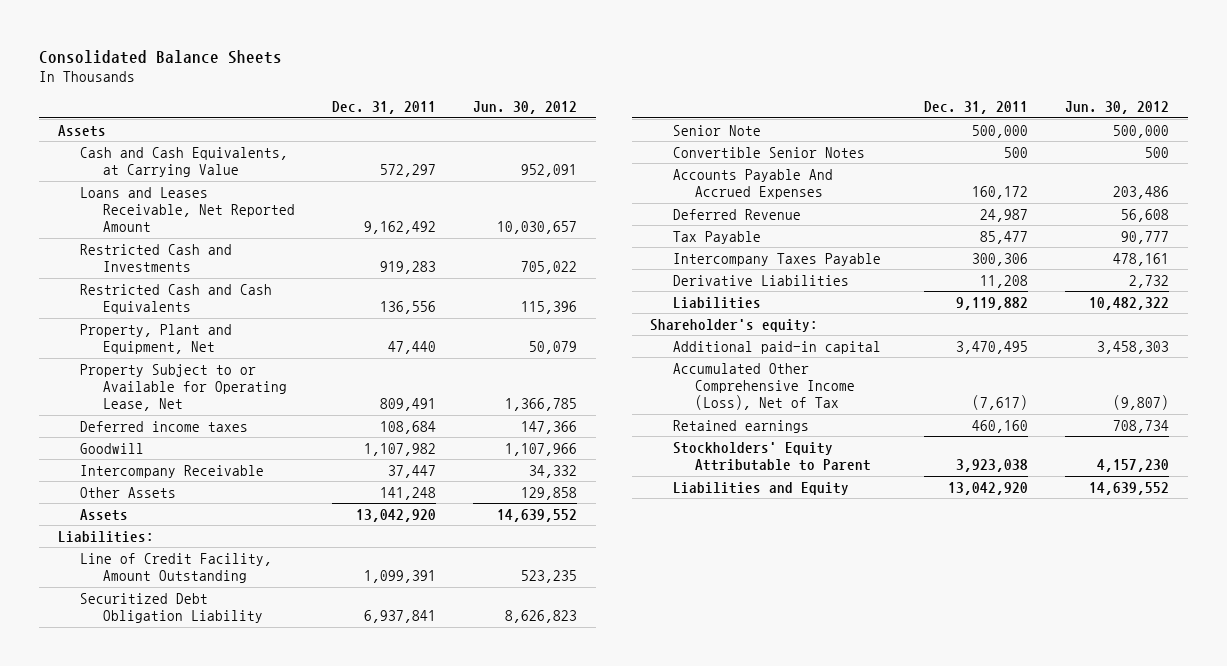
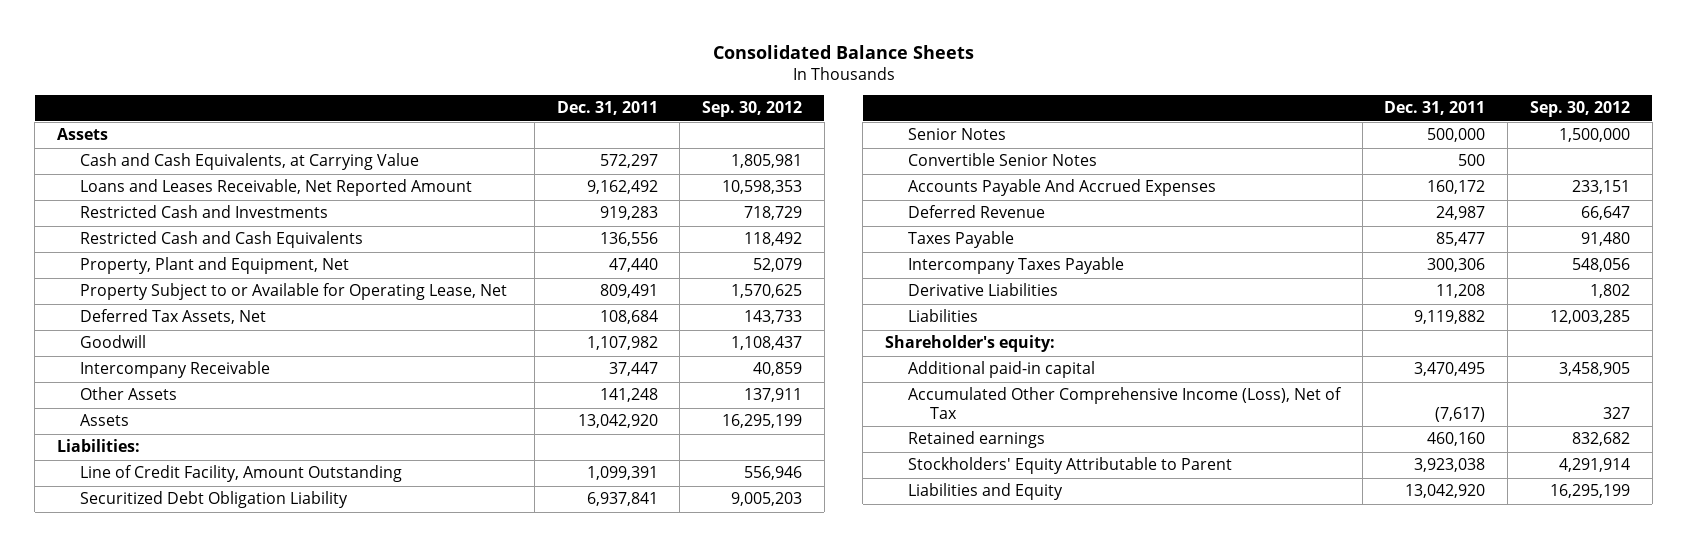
- | Dec. 31, 2011 | Jun. 30, 2012
+ | Dec. 31, 2011 | Sep. 30, 2012
- Deferred income taxes | 108,684 | 147,366
+ Deferred Tax Assets, Net | 108,684 | 143,733
- Senior Note | 500,000 | 500,000
+ Senior Notes | 500,000 | 1,500,000
- Tax Payable | 85,477 | 90,777
+ Taxes Payable | 85,477 | 91,480

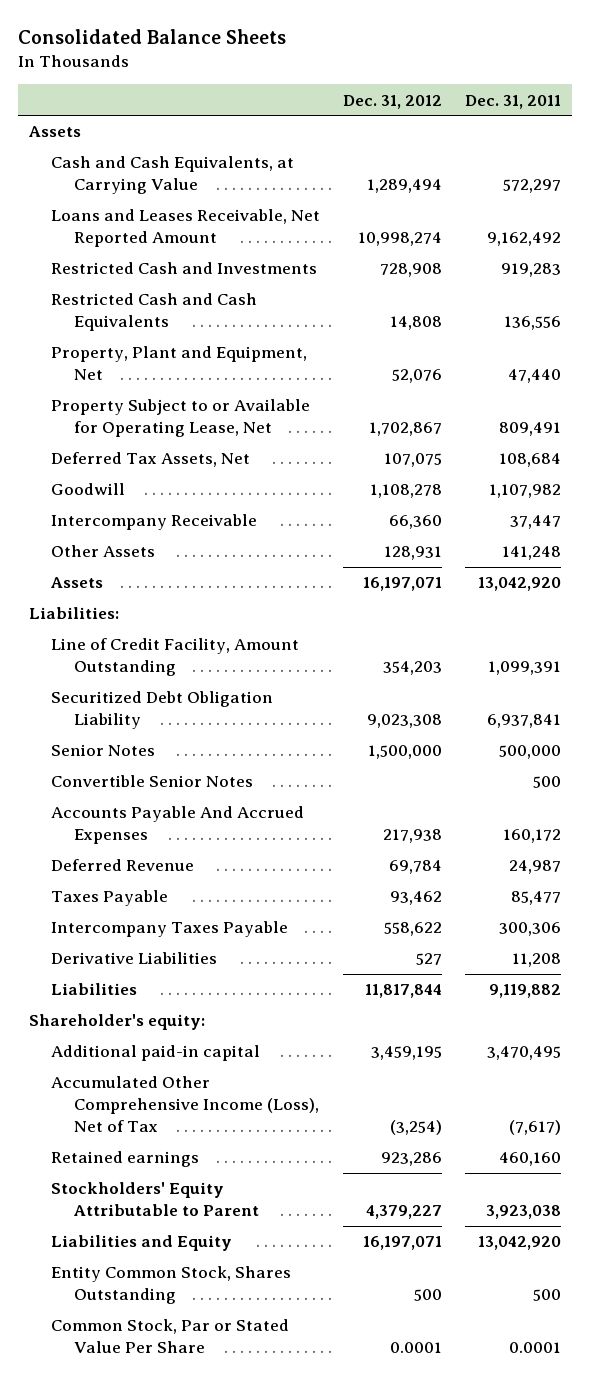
- | Dec. 31, 2011 | Sep. 30, 2012
+ | Dec. 31, 2012 | Dec. 31, 2011
+ Entity Common Stock, Shares Outstanding | 500 | 500
+ Common Stock, Par or Stated Value Per Share | 0.0001 | 0.0001

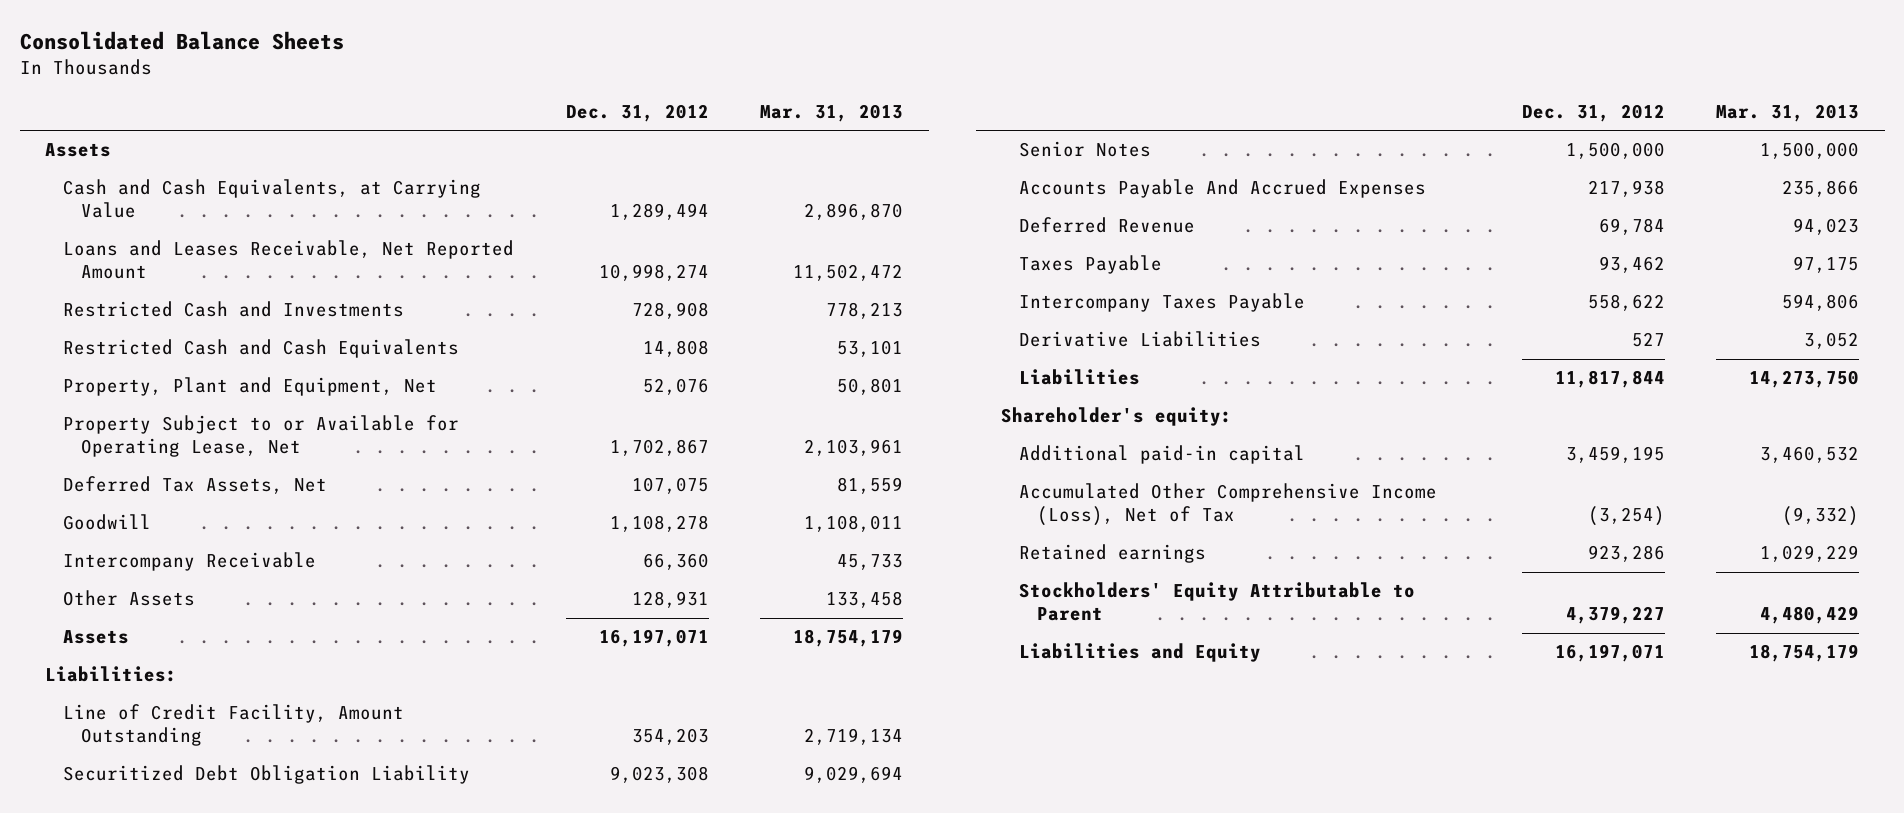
- | Dec. 31, 2012 | Dec. 31, 2011
+ | Dec. 31, 2012 | Mar. 31, 2013
- Convertible Senior Notes | | 500
- Entity Common Stock, Shares Outstanding | 500 | 500
- Common Stock, Par or Stated Value Per Share | 0.0001 | 0.0001

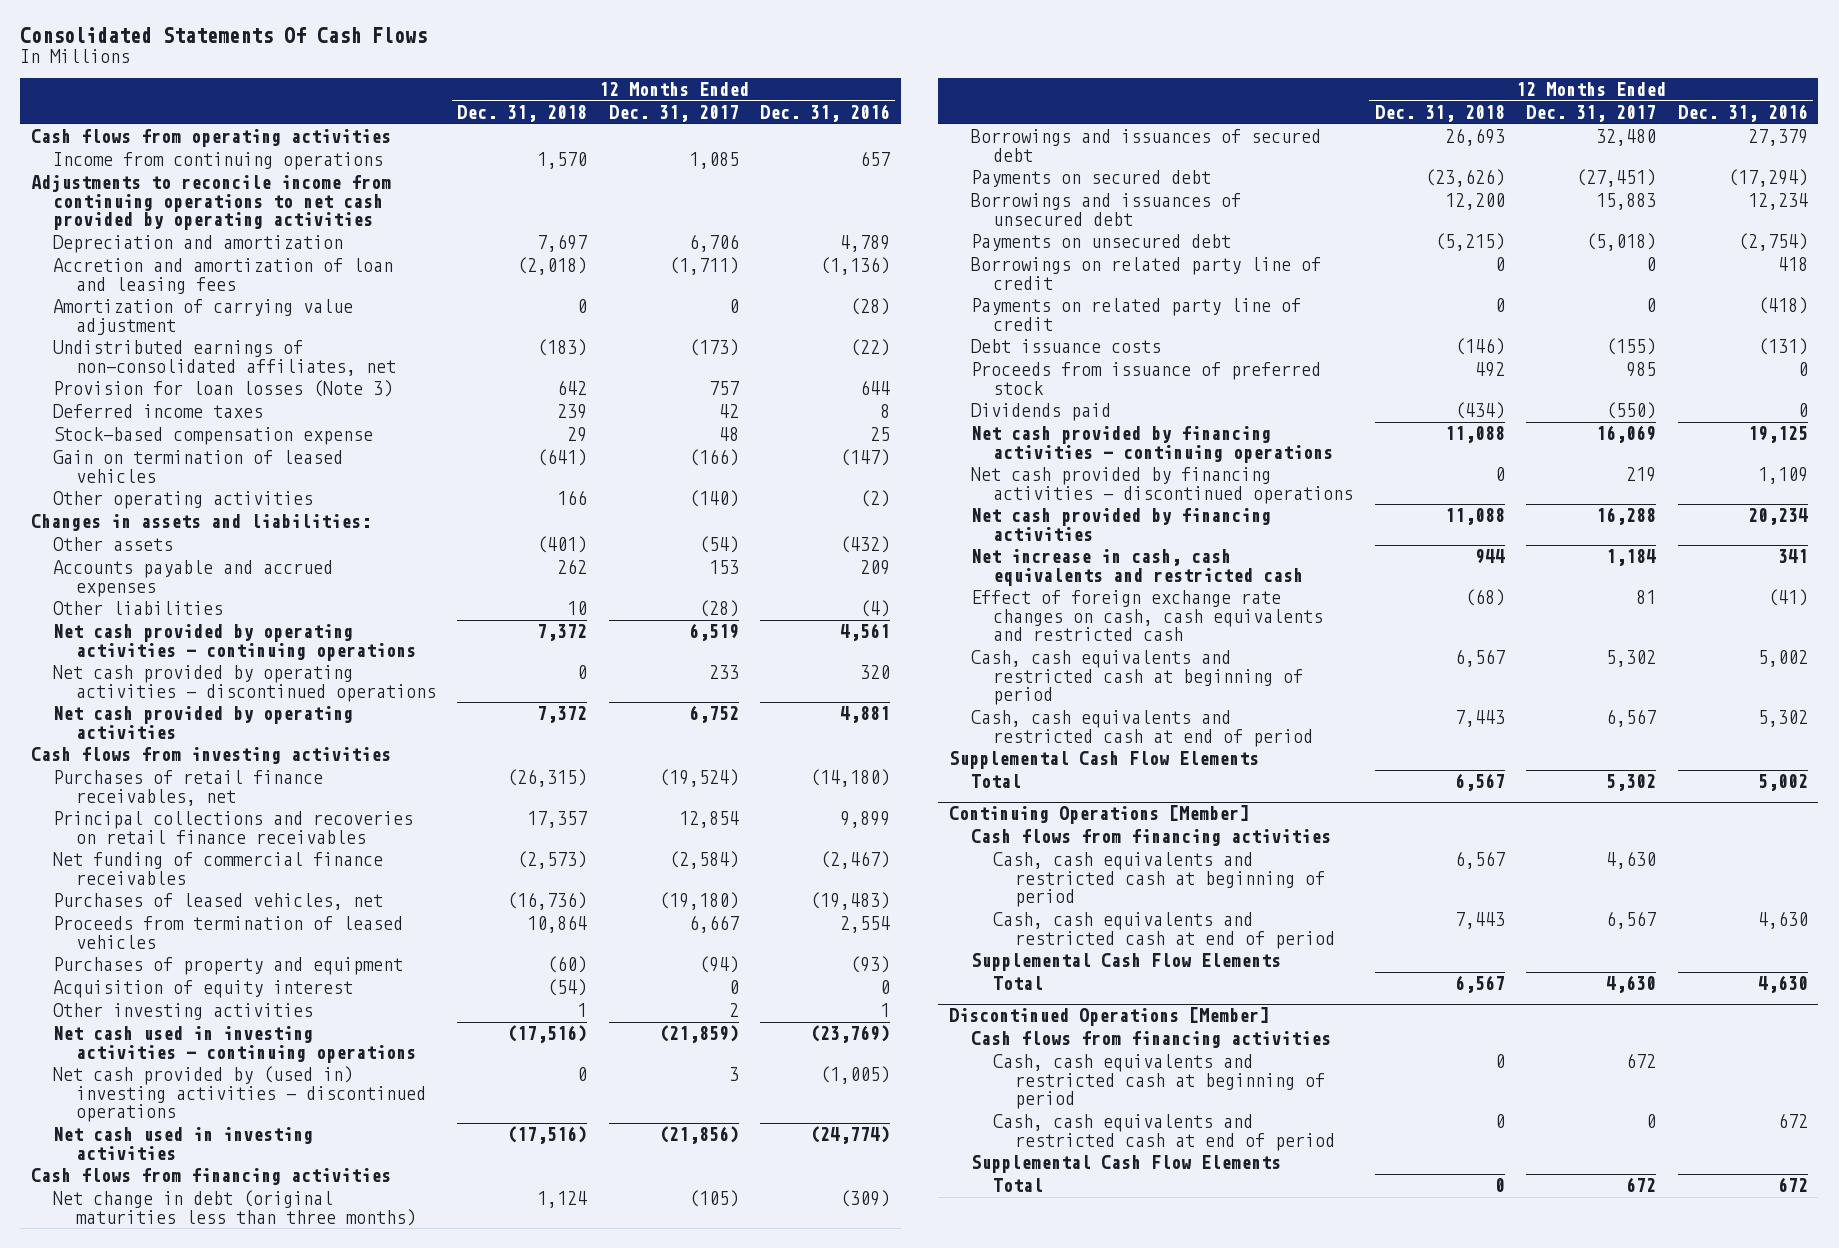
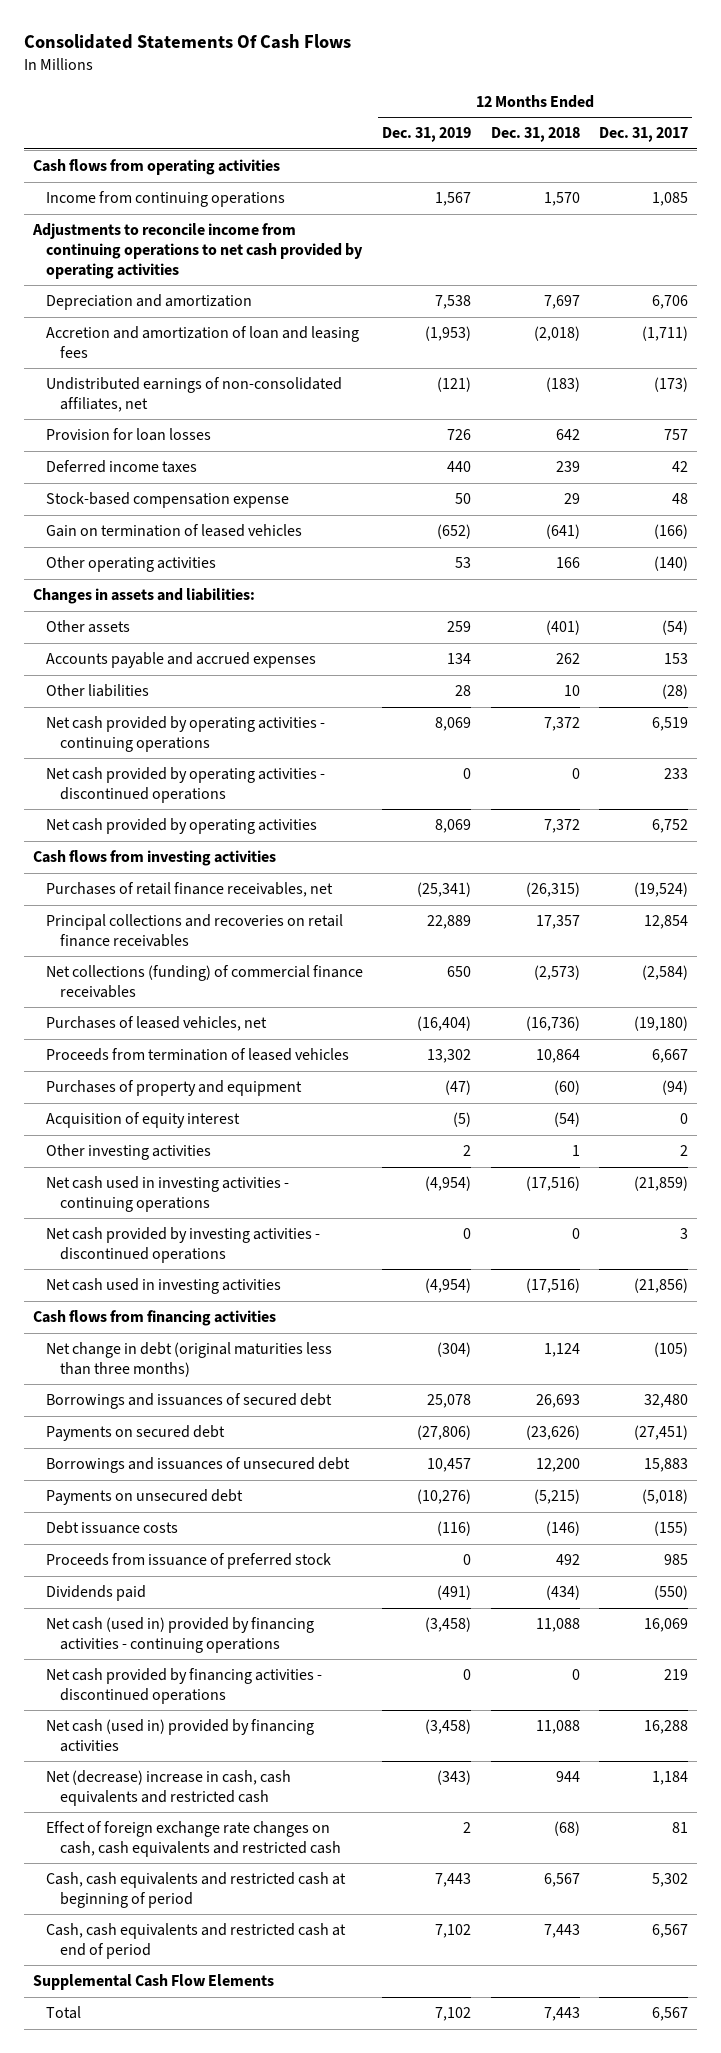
- | 12 Months Ended Dec. 31, 2018 | 12 Months Ended Dec. 31, 2017 | 12 Months Ended Dec. 31, 2016
+ | 12 Months Ended Dec. 31, 2019 | 12 Months Ended Dec. 31, 2018 | 12 Months Ended Dec. 31, 2017
- Amortization of carrying value adjustment | 0 | 0 | (28)
- Provision for loan losses (Note 3) | 642 | 757 | 644
+ Provision for loan losses | 726 | 642 | 757
- Net funding of commercial finance receivables | (2,573) | (2,584) | (2,467)
+ Net collections (funding) of commercial finance receivables | 650 | (2,573) | (2,584)
- Net cash provided by (used in) investing activities - discontinued operations | 0 | 3 | (1,005)
+ Net cash provided by investing activities - discontinued operations | 0 | 0 | 3
- Borrowings on related party line of credit | 0 | 0 | 418
- Payments on related party line of credit | 0 | 0 | (418)
- Net cash provided by financing activities - continuing operations | 11,088 | 16,069 | 19,125
+ Net cash (used in) provided by financing activities - continuing operations | (3,458) | 11,088 | 16,069
- Net cash provided by financing activities | 11,088 | 16,288 | 20,234
- Net increase in cash, cash equivalents and restricted cash | 944 | 1,184 | 341
+ Net cash (used in) provided by financing activities | (3,458) | 11,088 | 16,288
+ Net (decrease) increase in cash, cash equivalents and restricted cash | (343) | 944 | 1,184
- Total | 6,567 | 5,302 | 5,002
- Continuing Operations [Member]
- Cash flows from financing activities
- Cash, cash equivalents and restricted cash at beginning of period | 6,567 | 4,630 |
- Cash, cash equivalents and restricted cash at end of period | 7,443 | 6,567 | 4,630
- Supplemental Cash Flow Elements
- Total | 6,567 | 4,630 | 4,630
- Discontinued Operations [Member]
- Cash flows from financing activities
- Cash, cash equivalents and restricted cash at beginning of period | 0 | 672 |
- Cash, cash equivalents and restricted cash at end of period | 0 | 0 | 672
- Supplemental Cash Flow Elements
- Total | 0 | 672 | 672
+ Total | 7,102 | 7,443 | 6,567

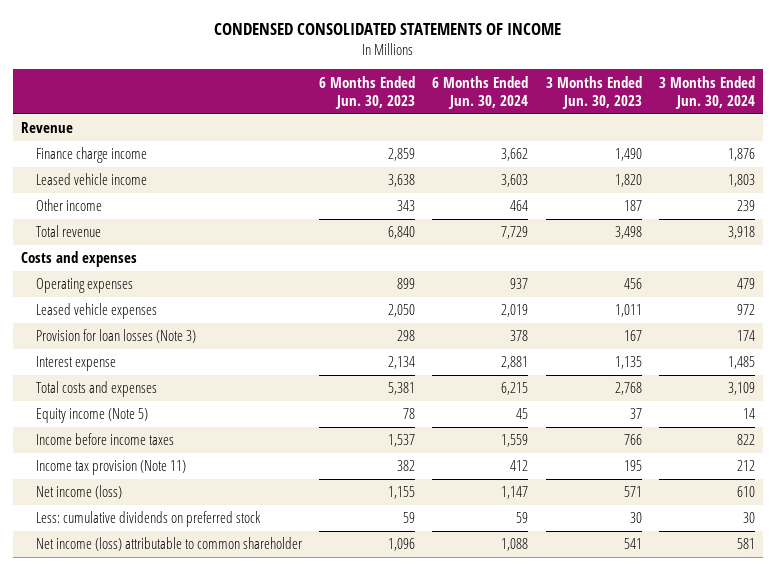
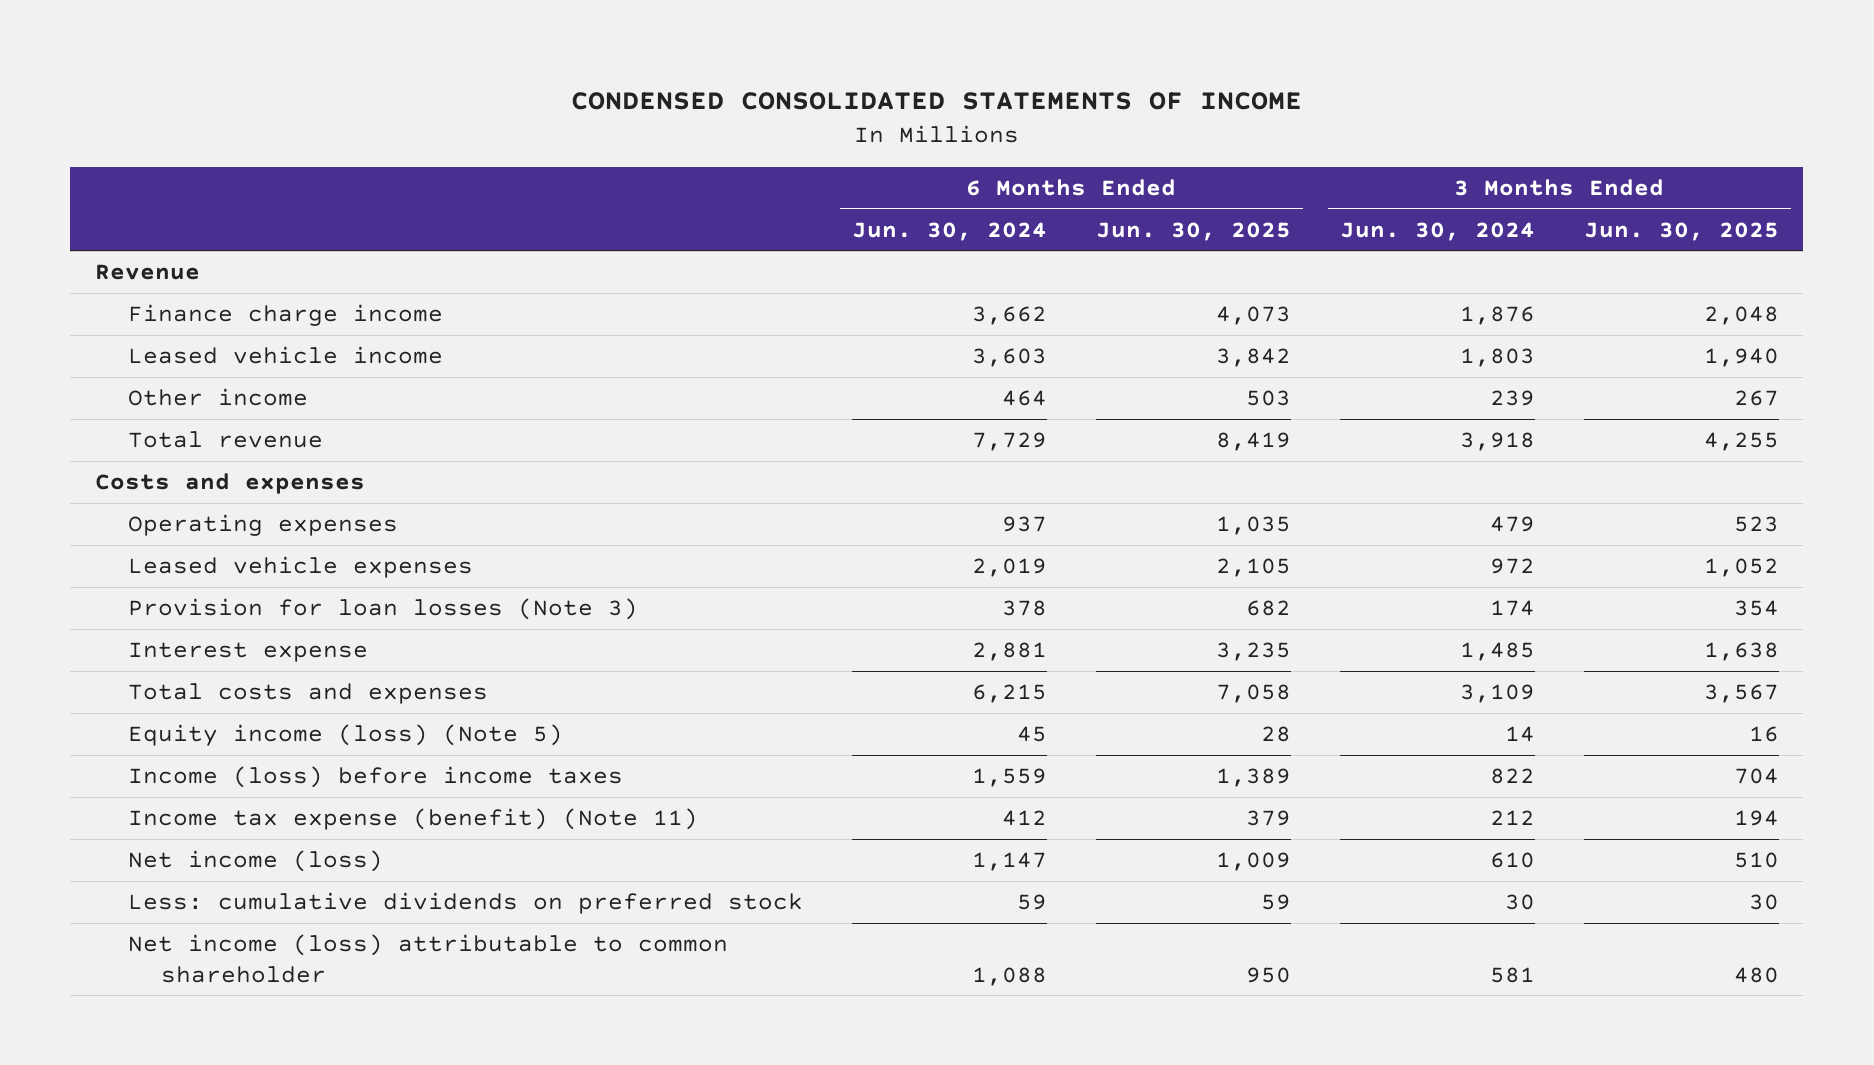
- | 6 Months Ended Jun. 30, 2023 | 6 Months Ended Jun. 30, 2024 | 3 Months Ended Jun. 30, 2023 | 3 Months Ended Jun. 30, 2024
+ | 6 Months Ended Jun. 30, 2024 | 6 Months Ended Jun. 30, 2025 | 3 Months Ended Jun. 30, 2024 | 3 Months Ended Jun. 30, 2025
- Equity income (Note 5) | 78 | 45 | 37 | 14
- Income before income taxes | 1,537 | 1,559 | 766 | 822
- Income tax provision (Note 11) | 382 | 412 | 195 | 212
+ Equity income (loss) (Note 5) | 45 | 28 | 14 | 16
+ Income (loss) before income taxes | 1,559 | 1,389 | 822 | 704
+ Income tax expense (benefit) (Note 11) | 412 | 379 | 212 | 194

